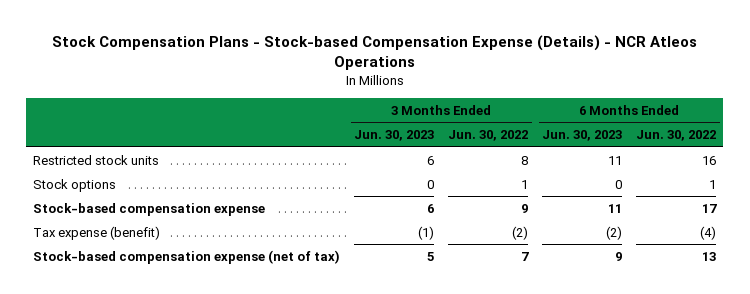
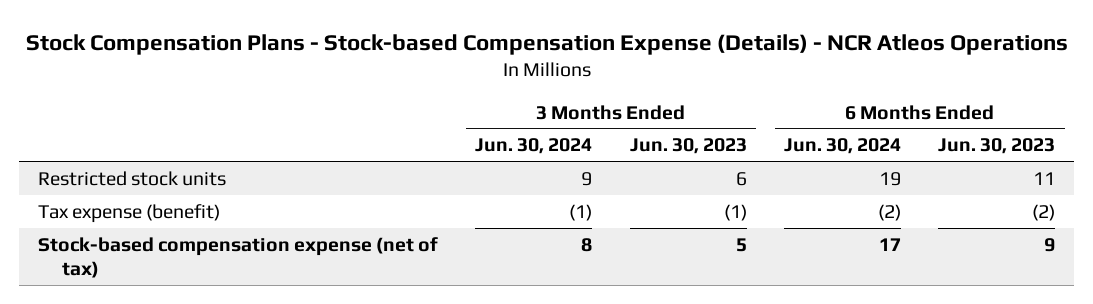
- | 3 Months Ended Jun. 30, 2023 | 3 Months Ended Jun. 30, 2022 | 6 Months Ended Jun. 30, 2023 | 6 Months Ended Jun. 30, 2022
+ | 3 Months Ended Jun. 30, 2024 | 3 Months Ended Jun. 30, 2023 | 6 Months Ended Jun. 30, 2024 | 6 Months Ended Jun. 30, 2023
- Stock options | 0 | 1 | 0 | 1
- Stock-based compensation expense | 6 | 9 | 11 | 17

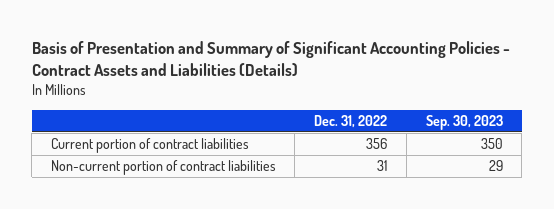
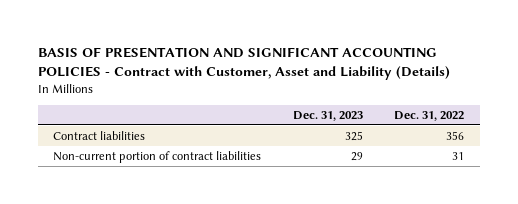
- Basis of Presentation and Summary of Significant Accounting Policies - Contract Assets and Liabilities (Details)
+ BASIS OF PRESENTATION AND SIGNIFICANT ACCOUNTING POLICIES - Contract with Customer, Asset and Liability (Details)
- | Dec. 31, 2022 | Sep. 30, 2023
+ | Dec. 31, 2023 | Dec. 31, 2022
- Current portion of contract liabilities | 356 | 350
+ Contract liabilities | 325 | 356

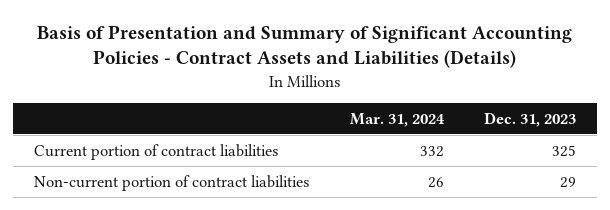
- BASIS OF PRESENTATION AND SIGNIFICANT ACCOUNTING POLICIES - Contract with Customer, Asset and Liability (Details)
+ Basis of Presentation and Summary of Significant Accounting Policies - Contract Assets and Liabilities (Details)
- | Dec. 31, 2023 | Dec. 31, 2022
+ | Mar. 31, 2024 | Dec. 31, 2023
- Contract liabilities | 325 | 356
+ Current portion of contract liabilities | 332 | 325

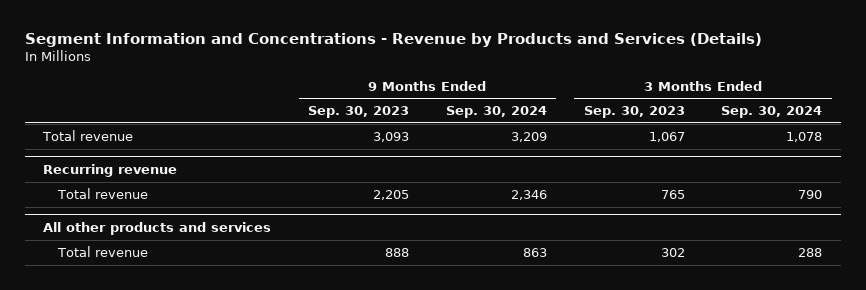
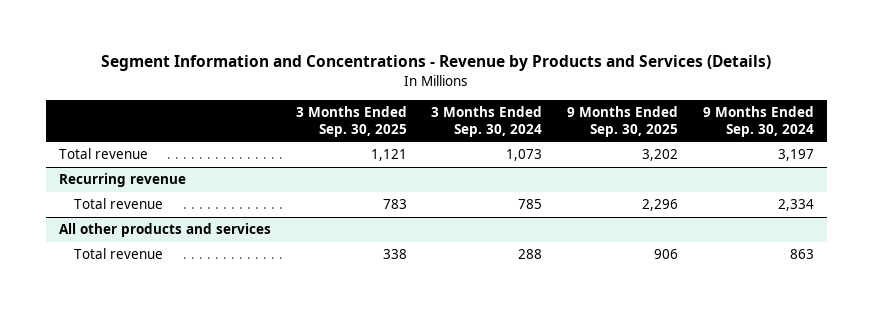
- | 9 Months Ended Sep. 30, 2023 | 9 Months Ended Sep. 30, 2024 | 3 Months Ended Sep. 30, 2023 | 3 Months Ended Sep. 30, 2024
+ | 3 Months Ended Sep. 30, 2025 | 3 Months Ended Sep. 30, 2024 | 9 Months Ended Sep. 30, 2025 | 9 Months Ended Sep. 30, 2024
- Total revenue | 3,093 | 3,209 | 1,067 | 1,078
+ Total revenue | 1,121 | 1,073 | 3,202 | 3,197
@ Recurring revenue
- Total revenue | 2,205 | 2,346 | 765 | 790
+ Total revenue | 783 | 785 | 2,296 | 2,334

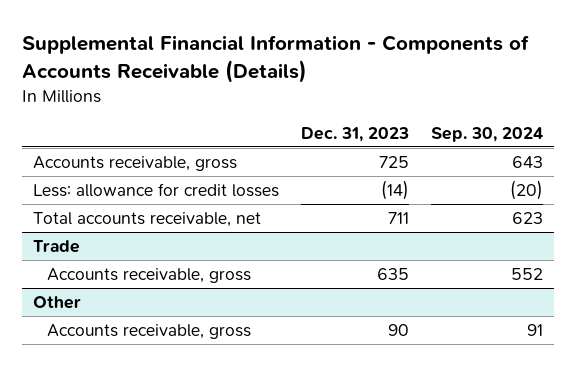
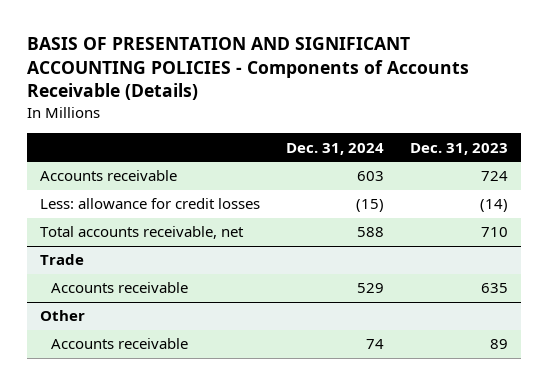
- Supplemental Financial Information - Components of Accounts Receivable (Details)
+ BASIS OF PRESENTATION AND SIGNIFICANT ACCOUNTING POLICIES - Components of Accounts Receivable (Details)
- | Dec. 31, 2023 | Sep. 30, 2024
+ | Dec. 31, 2024 | Dec. 31, 2023
- Accounts receivable, gross | 725 | 643
+ Accounts receivable | 603 | 724
- Total accounts receivable, net | 711 | 623
+ Total accounts receivable, net | 588 | 710
@ Trade
- Accounts receivable, gross | 635 | 552
+ Accounts receivable | 529 | 635
@ Other
- Accounts receivable, gross | 90 | 91
+ Accounts receivable | 74 | 89

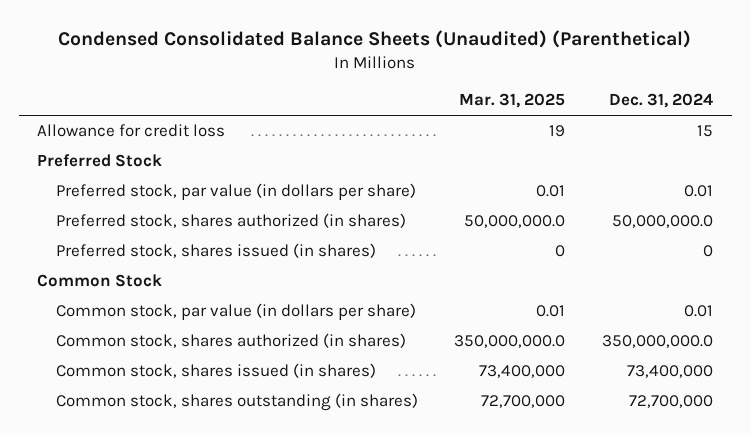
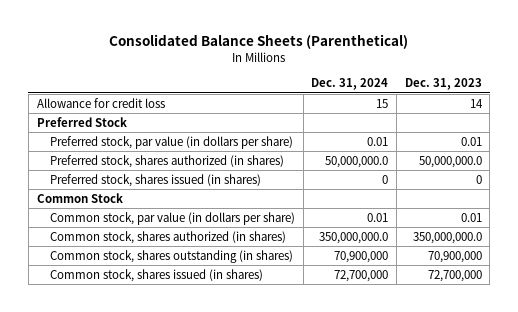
- Condensed Consolidated Balance Sheets (Unaudited) (Parenthetical)
+ Consolidated Balance Sheets (Parenthetical)
- | Mar. 31, 2025 | Dec. 31, 2024
+ | Dec. 31, 2024 | Dec. 31, 2023
- Common stock, shares issued (in shares) | 73,400,000 | 73,400,000
- Common stock, shares outstanding (in shares) | 72,700,000 | 72,700,000
+ Common stock, shares outstanding (in shares) | 70,900,000 | 70,900,000
+ Common stock, shares issued (in shares) | 72,700,000 | 72,700,000

